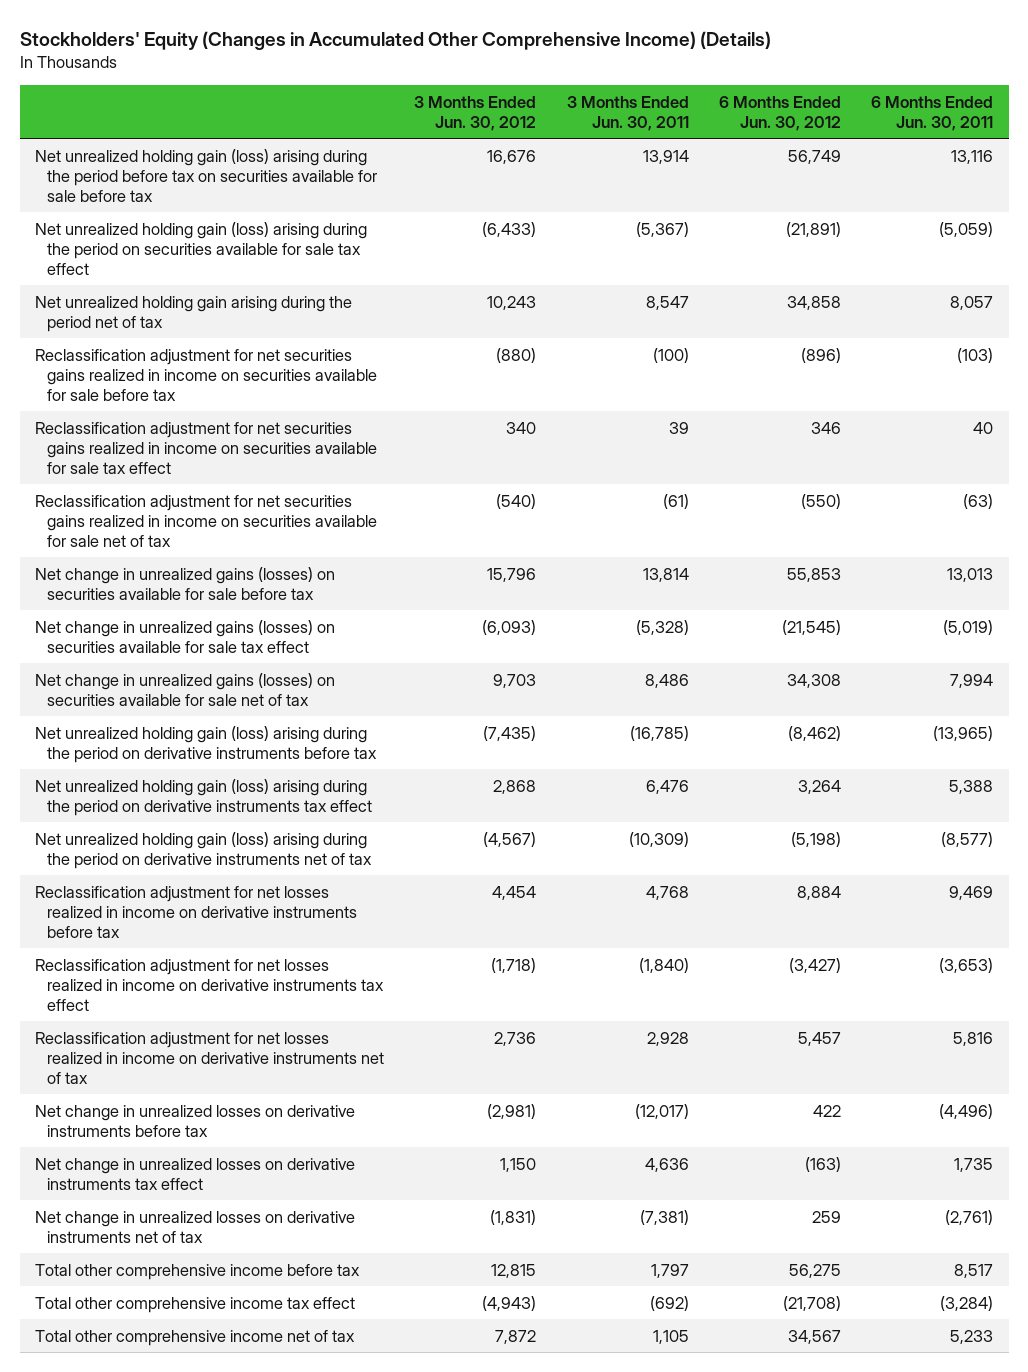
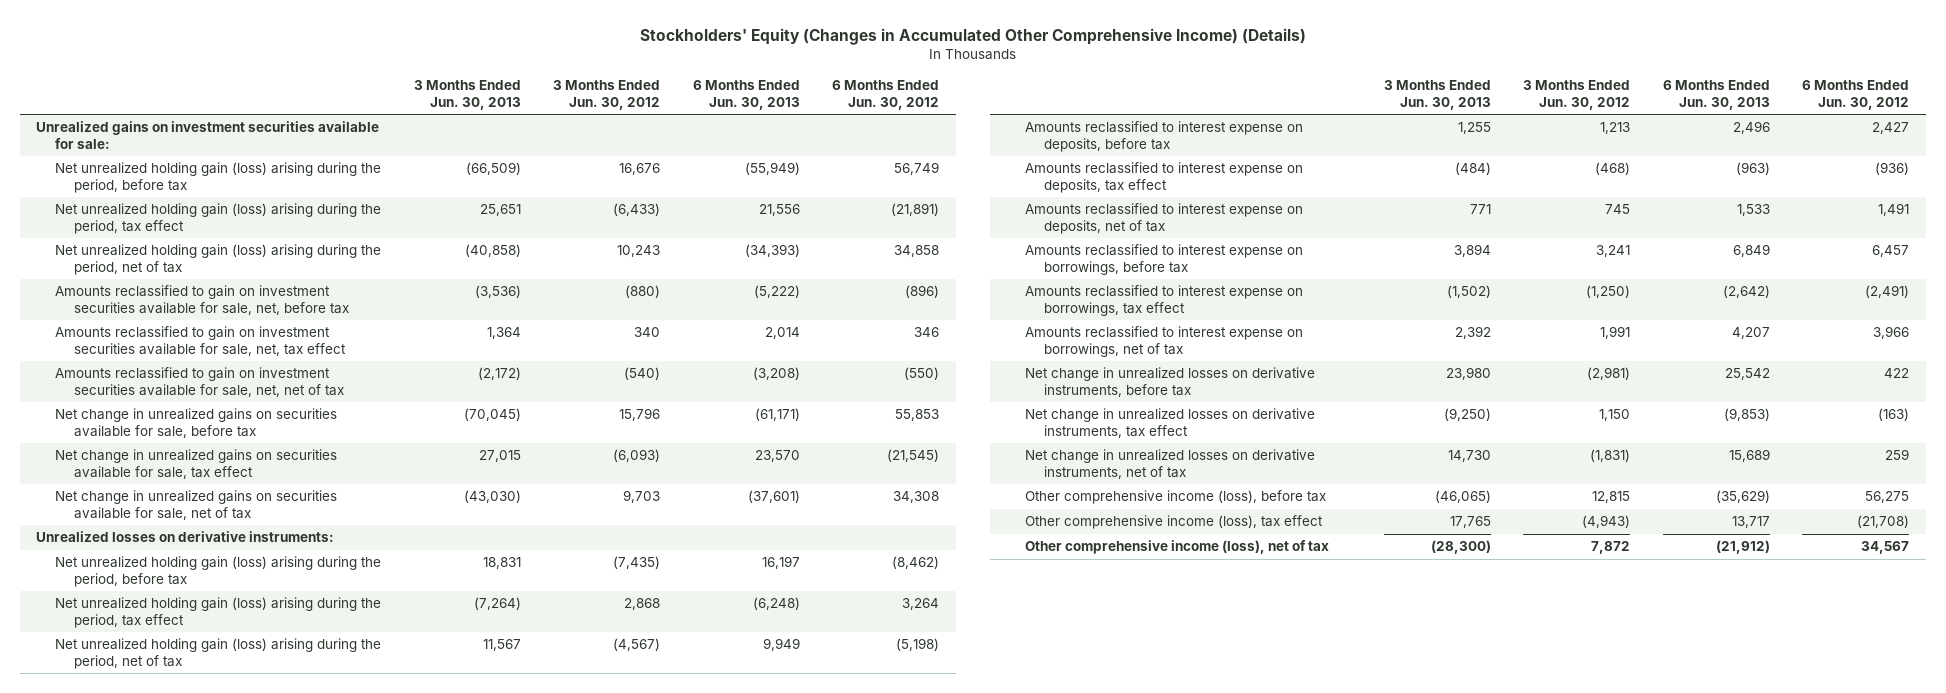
- | 3 Months Ended Jun. 30, 2012 | 3 Months Ended Jun. 30, 2011 | 6 Months Ended Jun. 30, 2012 | 6 Months Ended Jun. 30, 2011
+ | 3 Months Ended Jun. 30, 2013 | 3 Months Ended Jun. 30, 2012 | 6 Months Ended Jun. 30, 2013 | 6 Months Ended Jun. 30, 2012
- Net unrealized holding gain (loss) arising during the period before tax on securities available for sale before tax | 16,676 | 13,914 | 56,749 | 13,116
- Net unrealized holding gain (loss) arising during the period on securities available for sale tax effect | (6,433) | (5,367) | (21,891) | (5,059)
- Net unrealized holding gain arising during the period net of tax | 10,243 | 8,547 | 34,858 | 8,057
- Reclassification adjustment for net securities gains realized in income on securities available for sale before tax | (880) | (100) | (896) | (103)
- Reclassification adjustment for net securities gains realized in income on securities available for sale tax effect | 340 | 39 | 346 | 40
- Reclassification adjustment for net securities gains realized in income on securities available for sale net of tax | (540) | (61) | (550) | (63)
- Net change in unrealized gains (losses) on securities available for sale before tax | 15,796 | 13,814 | 55,853 | 13,013
- Net change in unrealized gains (losses) on securities available for sale tax effect | (6,093) | (5,328) | (21,545) | (5,019)
- Net change in unrealized gains (losses) on securities available for sale net of tax | 9,703 | 8,486 | 34,308 | 7,994
- Net unrealized holding gain (loss) arising during the period on derivative instruments before tax | (7,435) | (16,785) | (8,462) | (13,965)
- Net unrealized holding gain (loss) arising during the period on derivative instruments tax effect | 2,868 | 6,476 | 3,264 | 5,388
- Net unrealized holding gain (loss) arising during the period on derivative instruments net of tax | (4,567) | (10,309) | (5,198) | (8,577)
- Reclassification adjustment for net losses realized in income on derivative instruments before tax | 4,454 | 4,768 | 8,884 | 9,469
- Reclassification adjustment for net losses realized in income on derivative instruments tax effect | (1,718) | (1,840) | (3,427) | (3,653)
- Reclassification adjustment for net losses realized in income on derivative instruments net of tax | 2,736 | 2,928 | 5,457 | 5,816
- Net change in unrealized losses on derivative instruments before tax | (2,981) | (12,017) | 422 | (4,496)
- Net change in unrealized losses on derivative instruments tax effect | 1,150 | 4,636 | (163) | 1,735
- Net change in unrealized losses on derivative instruments net of tax | (1,831) | (7,381) | 259 | (2,761)
- Total other comprehensive income before tax | 12,815 | 1,797 | 56,275 | 8,517
- Total other comprehensive income tax effect | (4,943) | (692) | (21,708) | (3,284)
- Total other comprehensive income net of tax | 7,872 | 1,105 | 34,567 | 5,233
+ Unrealized gains on investment securities available for sale:
+ Net unrealized holding gain (loss) arising during the period, before tax | (66,509) | 16,676 | (55,949) | 56,749
+ Net unrealized holding gain (loss) arising during the period, tax effect | 25,651 | (6,433) | 21,556 | (21,891)
+ Net unrealized holding gain (loss) arising during the period, net of tax | (40,858) | 10,243 | (34,393) | 34,858
+ Amounts reclassified to gain on investment securities available for sale, net, before tax | (3,536) | (880) | (5,222) | (896)
+ Amounts reclassified to gain on investment securities available for sale, net, tax effect | 1,364 | 340 | 2,014 | 346
+ Amounts reclassified to gain on investment securities available for sale, net, net of tax | (2,172) | (540) | (3,208) | (550)
+ Net change in unrealized gains on securities available for sale, before tax | (70,045) | 15,796 | (61,171) | 55,853
+ Net change in unrealized gains on securities available for sale, tax effect | 27,015 | (6,093) | 23,570 | (21,545)
+ Net change in unrealized gains on securities available for sale, net of tax | (43,030) | 9,703 | (37,601) | 34,308
+ Unrealized losses on derivative instruments:
+ Net unrealized holding gain (loss) arising during the period, before tax | 18,831 | (7,435) | 16,197 | (8,462)
+ Net unrealized holding gain (loss) arising during the period, tax effect | (7,264) | 2,868 | (6,248) | 3,264
+ Net unrealized holding gain (loss) arising during the period, net of tax | 11,567 | (4,567) | 9,949 | (5,198)
+ Amounts reclassified to interest expense on deposits, before tax | 1,255 | 1,213 | 2,496 | 2,427
+ Amounts reclassified to interest expense on deposits, tax effect | (484) | (468) | (963) | (936)
+ Amounts reclassified to interest expense on deposits, net of tax | 771 | 745 | 1,533 | 1,491
+ Amounts reclassified to interest expense on borrowings, before tax | 3,894 | 3,241 | 6,849 | 6,457
+ Amounts reclassified to interest expense on borrowings, tax effect | (1,502) | (1,250) | (2,642) | (2,491)
+ Amounts reclassified to interest expense on borrowings, net of tax | 2,392 | 1,991 | 4,207 | 3,966
+ Net change in unrealized losses on derivative instruments, before tax | 23,980 | (2,981) | 25,542 | 422
+ Net change in unrealized losses on derivative instruments, tax effect | (9,250) | 1,150 | (9,853) | (163)
+ Net change in unrealized losses on derivative instruments, net of tax | 14,730 | (1,831) | 15,689 | 259
+ Other comprehensive income (loss), before tax | (46,065) | 12,815 | (35,629) | 56,275
+ Other comprehensive income (loss), tax effect | 17,765 | (4,943) | 13,717 | (21,708)
+ Other comprehensive income (loss), net of tax | (28,300) | 7,872 | (21,912) | 34,567

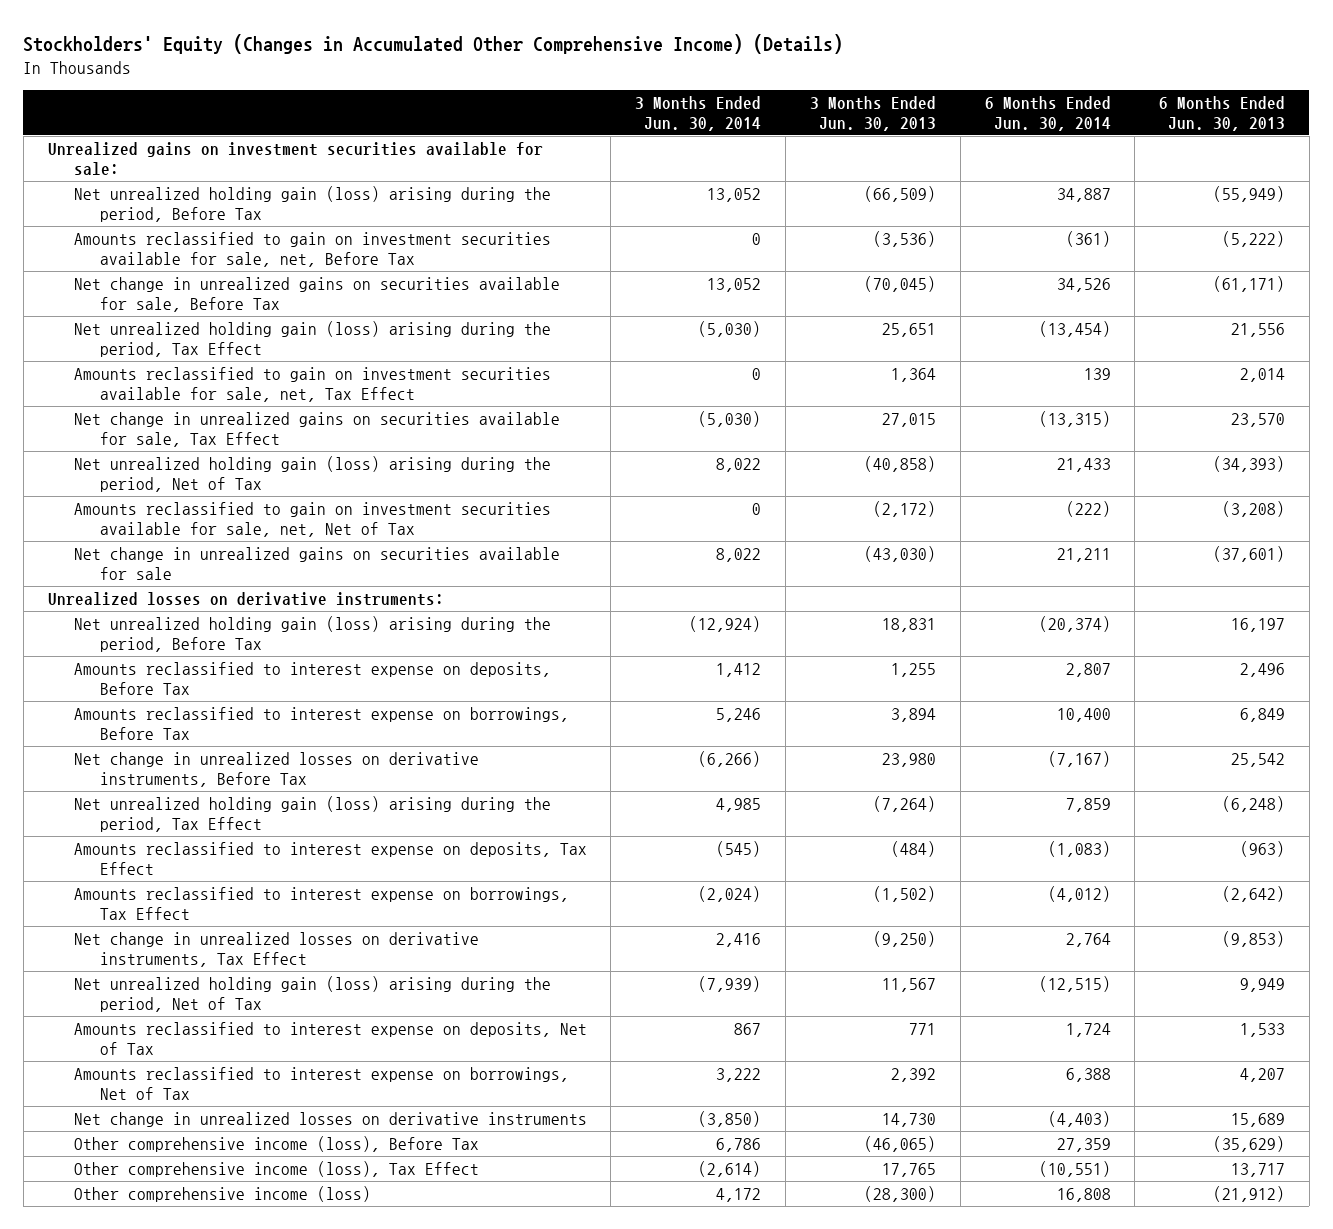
- | 3 Months Ended Jun. 30, 2013 | 3 Months Ended Jun. 30, 2012 | 6 Months Ended Jun. 30, 2013 | 6 Months Ended Jun. 30, 2012
+ | 3 Months Ended Jun. 30, 2014 | 3 Months Ended Jun. 30, 2013 | 6 Months Ended Jun. 30, 2014 | 6 Months Ended Jun. 30, 2013
- Net unrealized holding gain (loss) arising during the period, before tax | (66,509) | 16,676 | (55,949) | 56,749
- Net unrealized holding gain (loss) arising during the period, tax effect | 25,651 | (6,433) | 21,556 | (21,891)
- Net unrealized holding gain (loss) arising during the period, net of tax | (40,858) | 10,243 | (34,393) | 34,858
- Amounts reclassified to gain on investment securities available for sale, net, before tax | (3,536) | (880) | (5,222) | (896)
- Amounts reclassified to gain on investment securities available for sale, net, tax effect | 1,364 | 340 | 2,014 | 346
- Amounts reclassified to gain on investment securities available for sale, net, net of tax | (2,172) | (540) | (3,208) | (550)
- Net change in unrealized gains on securities available for sale, before tax | (70,045) | 15,796 | (61,171) | 55,853
- Net change in unrealized gains on securities available for sale, tax effect | 27,015 | (6,093) | 23,570 | (21,545)
- Net change in unrealized gains on securities available for sale, net of tax | (43,030) | 9,703 | (37,601) | 34,308
+ Net unrealized holding gain (loss) arising during the period, Before Tax | 13,052 | (66,509) | 34,887 | (55,949)
+ Amounts reclassified to gain on investment securities available for sale, net, Before Tax | 0 | (3,536) | (361) | (5,222)
+ Net change in unrealized gains on securities available for sale, Before Tax | 13,052 | (70,045) | 34,526 | (61,171)
+ Net unrealized holding gain (loss) arising during the period, Tax Effect | (5,030) | 25,651 | (13,454) | 21,556
+ Amounts reclassified to gain on investment securities available for sale, net, Tax Effect | 0 | 1,364 | 139 | 2,014
+ Net change in unrealized gains on securities available for sale, Tax Effect | (5,030) | 27,015 | (13,315) | 23,570
+ Net unrealized holding gain (loss) arising during the period, Net of Tax | 8,022 | (40,858) | 21,433 | (34,393)
+ Amounts reclassified to gain on investment securities available for sale, net, Net of Tax | 0 | (2,172) | (222) | (3,208)
+ Net change in unrealized gains on securities available for sale | 8,022 | (43,030) | 21,211 | (37,601)
- Net unrealized holding gain (loss) arising during the period, before tax | 18,831 | (7,435) | 16,197 | (8,462)
- Net unrealized holding gain (loss) arising during the period, tax effect | (7,264) | 2,868 | (6,248) | 3,264
- Net unrealized holding gain (loss) arising during the period, net of tax | 11,567 | (4,567) | 9,949 | (5,198)
- Amounts reclassified to interest expense on deposits, before tax | 1,255 | 1,213 | 2,496 | 2,427
- Amounts reclassified to interest expense on deposits, tax effect | (484) | (468) | (963) | (936)
- Amounts reclassified to interest expense on deposits, net of tax | 771 | 745 | 1,533 | 1,491
- Amounts reclassified to interest expense on borrowings, before tax | 3,894 | 3,241 | 6,849 | 6,457
- Amounts reclassified to interest expense on borrowings, tax effect | (1,502) | (1,250) | (2,642) | (2,491)
- Amounts reclassified to interest expense on borrowings, net of tax | 2,392 | 1,991 | 4,207 | 3,966
- Net change in unrealized losses on derivative instruments, before tax | 23,980 | (2,981) | 25,542 | 422
- Net change in unrealized losses on derivative instruments, tax effect | (9,250) | 1,150 | (9,853) | (163)
- Net change in unrealized losses on derivative instruments, net of tax | 14,730 | (1,831) | 15,689 | 259
- Other comprehensive income (loss), before tax | (46,065) | 12,815 | (35,629) | 56,275
- Other comprehensive income (loss), tax effect | 17,765 | (4,943) | 13,717 | (21,708)
- Other comprehensive income (loss), net of tax | (28,300) | 7,872 | (21,912) | 34,567
+ Net unrealized holding gain (loss) arising during the period, Before Tax | (12,924) | 18,831 | (20,374) | 16,197
+ Amounts reclassified to interest expense on deposits, Before Tax | 1,412 | 1,255 | 2,807 | 2,496
+ Amounts reclassified to interest expense on borrowings, Before Tax | 5,246 | 3,894 | 10,400 | 6,849
+ Net change in unrealized losses on derivative instruments, Before Tax | (6,266) | 23,980 | (7,167) | 25,542
+ Net unrealized holding gain (loss) arising during the period, Tax Effect | 4,985 | (7,264) | 7,859 | (6,248)
+ Amounts reclassified to interest expense on deposits, Tax Effect | (545) | (484) | (1,083) | (963)
+ Amounts reclassified to interest expense on borrowings, Tax Effect | (2,024) | (1,502) | (4,012) | (2,642)
+ Net change in unrealized losses on derivative instruments, Tax Effect | 2,416 | (9,250) | 2,764 | (9,853)
+ Net unrealized holding gain (loss) arising during the period, Net of Tax | (7,939) | 11,567 | (12,515) | 9,949
+ Amounts reclassified to interest expense on deposits, Net of Tax | 867 | 771 | 1,724 | 1,533
+ Amounts reclassified to interest expense on borrowings, Net of Tax | 3,222 | 2,392 | 6,388 | 4,207
+ Net change in unrealized losses on derivative instruments | (3,850) | 14,730 | (4,403) | 15,689
+ Other comprehensive income (loss), Before Tax | 6,786 | (46,065) | 27,359 | (35,629)
+ Other comprehensive income (loss), Tax Effect | (2,614) | 17,765 | (10,551) | 13,717
+ Other comprehensive income (loss) | 4,172 | (28,300) | 16,808 | (21,912)

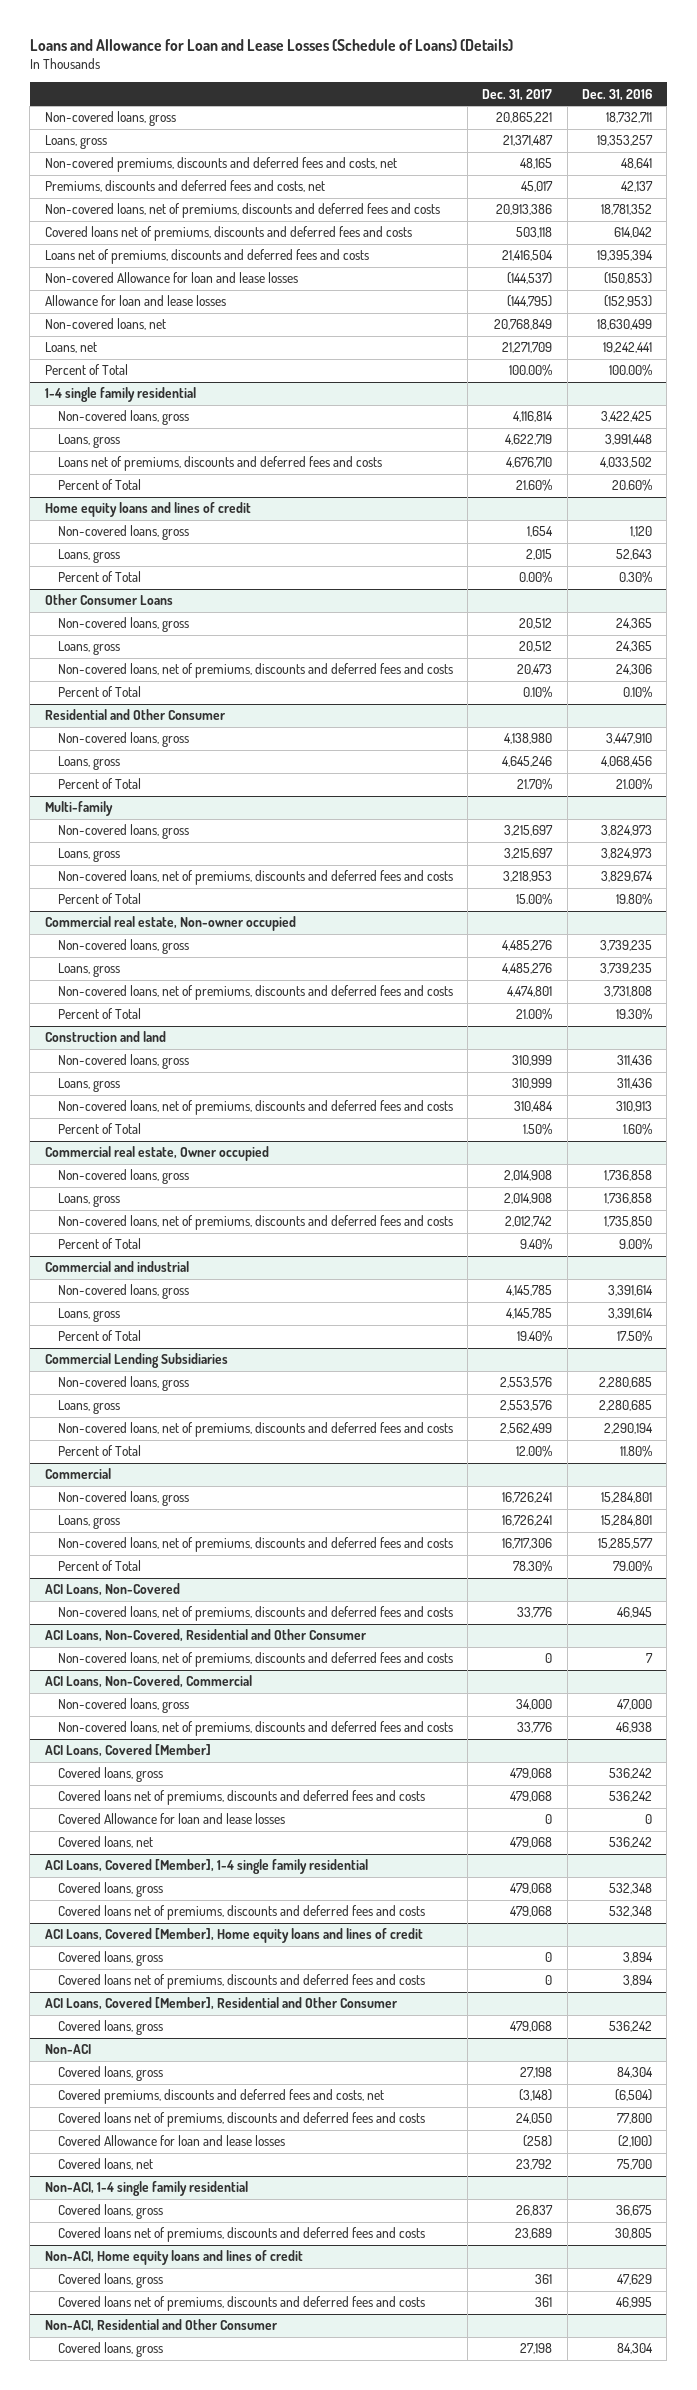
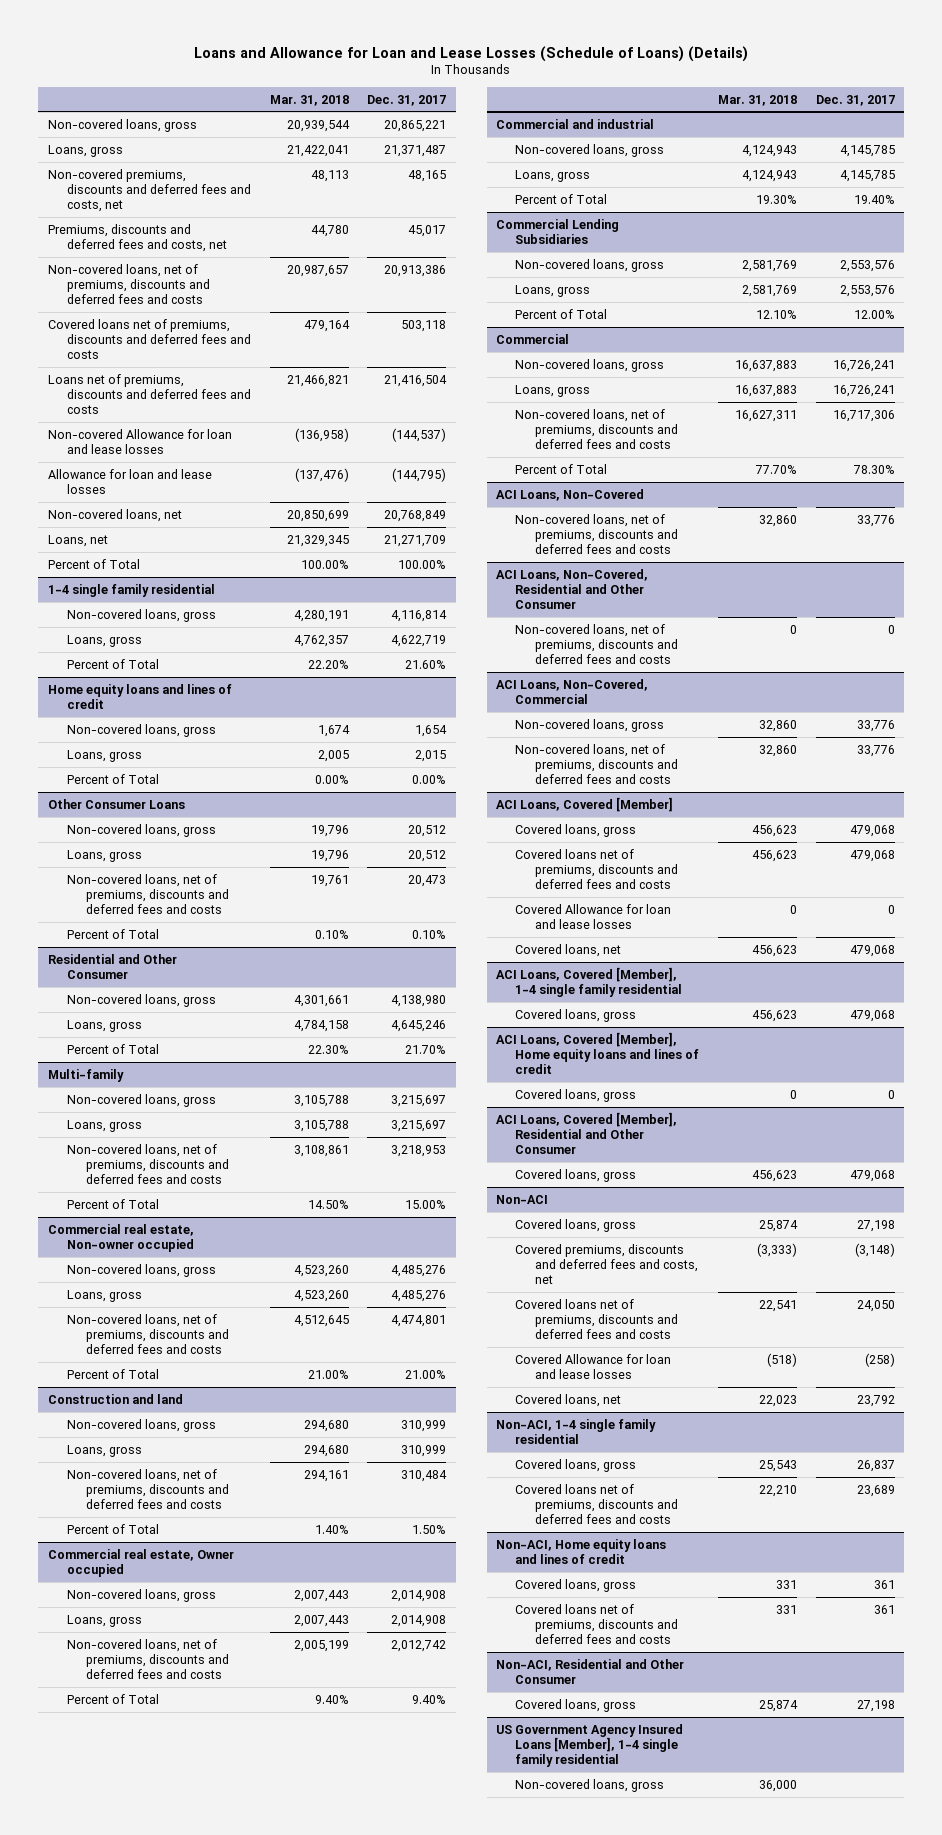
- | Dec. 31, 2017 | Dec. 31, 2016
+ | Mar. 31, 2018 | Dec. 31, 2017
@ 1-4 single family residential
- Loans net of premiums, discounts and deferred fees and costs | 4,676,710 | 4,033,502
@ Commercial Lending Subsidiaries
- Non-covered loans, net of premiums, discounts and deferred fees and costs | 2,562,499 | 2,290,194
@ ACI Loans, Non-Covered, Commercial
- Non-covered loans, gross | 34,000 | 47,000
+ Non-covered loans, gross | 32,860 | 33,776
@ ACI Loans, Covered [Member], 1-4 single family residential
- Covered loans net of premiums, discounts and deferred fees and costs | 479,068 | 532,348
@ ACI Loans, Covered [Member], Home equity loans and lines of credit
- Covered loans net of premiums, discounts and deferred fees and costs | 0 | 3,894
+ US Government Agency Insured Loans [Member], 1-4 single family residential
+ Non-covered loans, gross | 36,000 |

